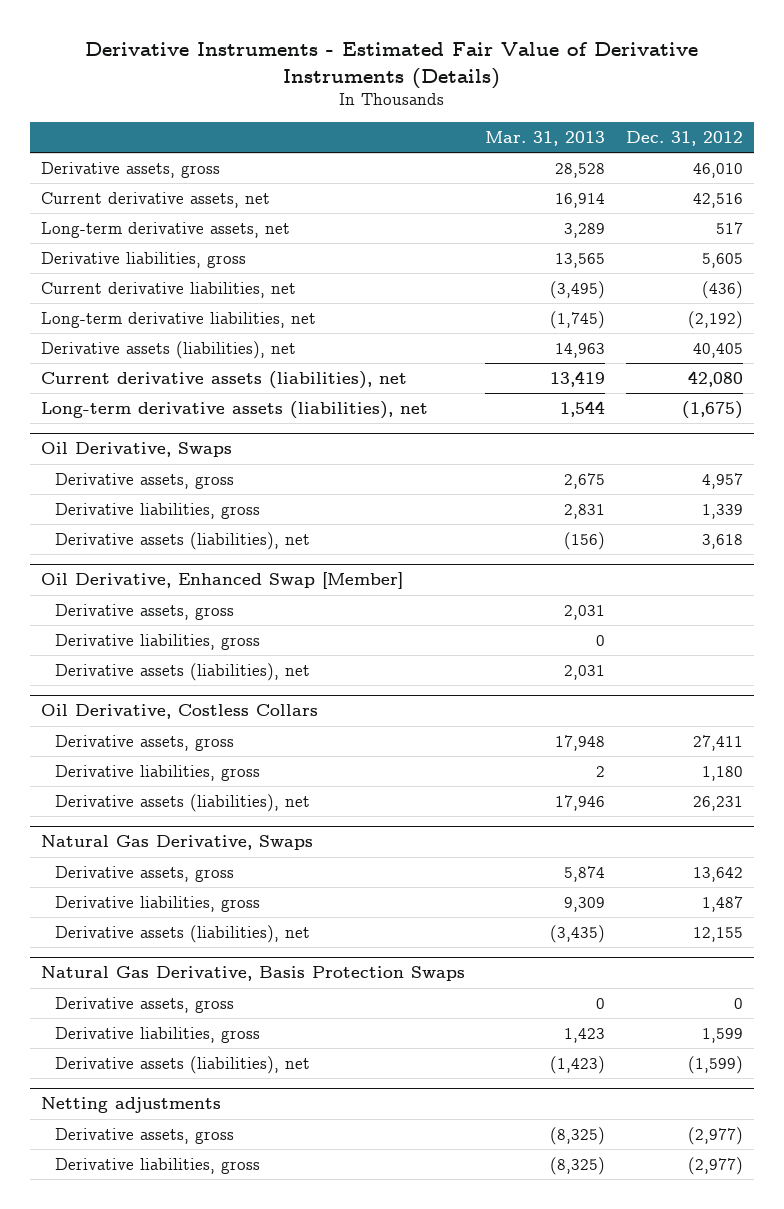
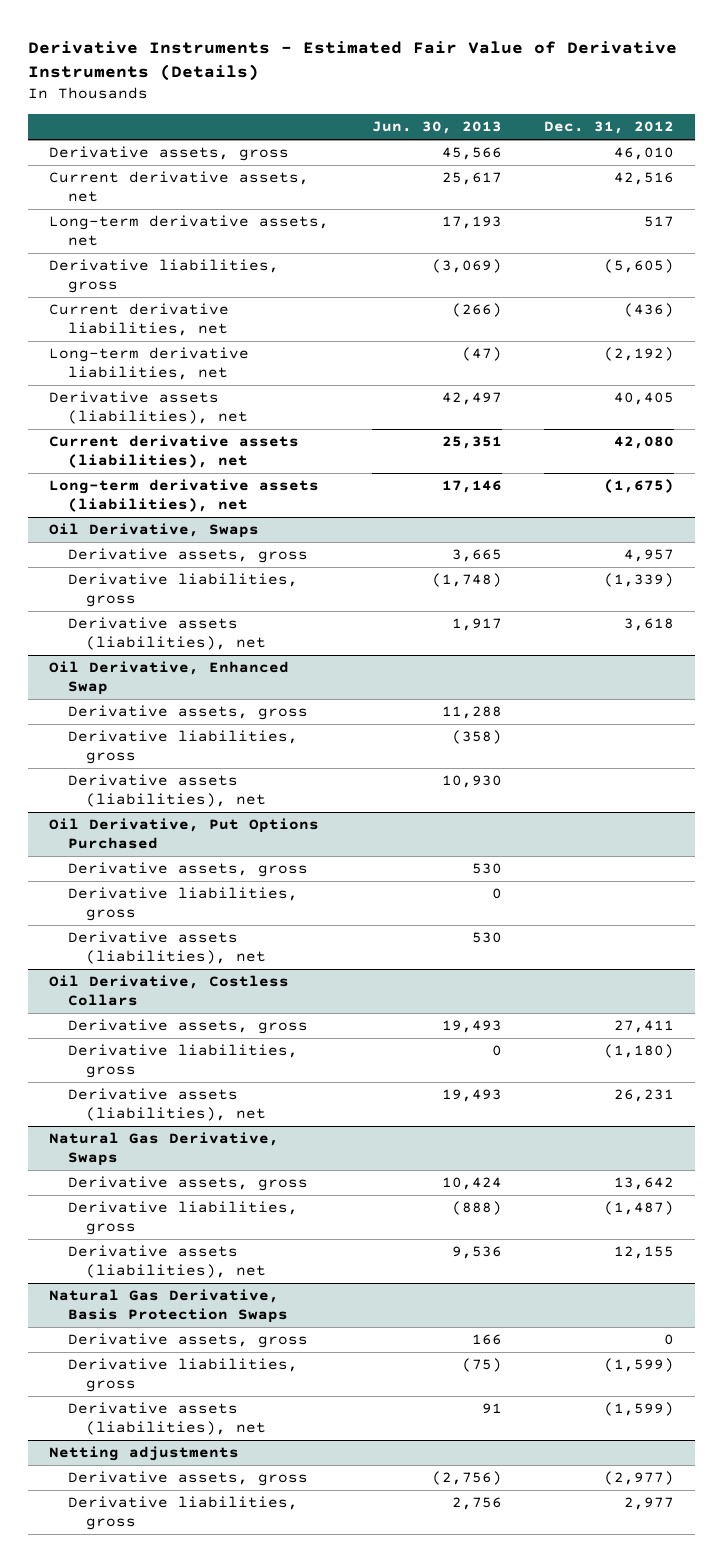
- | Mar. 31, 2013 | Dec. 31, 2012
+ | Jun. 30, 2013 | Dec. 31, 2012
- Derivative liabilities, gross | 13,565 | 5,605
+ Derivative liabilities, gross | (3,069) | (5,605)
@ Oil Derivative, Swaps
- Derivative liabilities, gross | 2,831 | 1,339
+ Derivative liabilities, gross | (1,748) | (1,339)
- Oil Derivative, Enhanced Swap [Member]
+ Oil Derivative, Enhanced Swap
+ Oil Derivative, Put Options Purchased
+ Derivative assets, gross | 530 |
+ Derivative liabilities, gross | 0 |
+ Derivative assets (liabilities), net | 530 |
@ Oil Derivative, Costless Collars
- Derivative liabilities, gross | 2 | 1,180
+ Derivative liabilities, gross | 0 | (1,180)
@ Natural Gas Derivative, Swaps
- Derivative liabilities, gross | 9,309 | 1,487
+ Derivative liabilities, gross | (888) | (1,487)
@ Natural Gas Derivative, Basis Protection Swaps
- Derivative liabilities, gross | 1,423 | 1,599
+ Derivative liabilities, gross | (75) | (1,599)
@ Netting adjustments
- Derivative liabilities, gross | (8,325) | (2,977)
+ Derivative liabilities, gross | 2,756 | 2,977

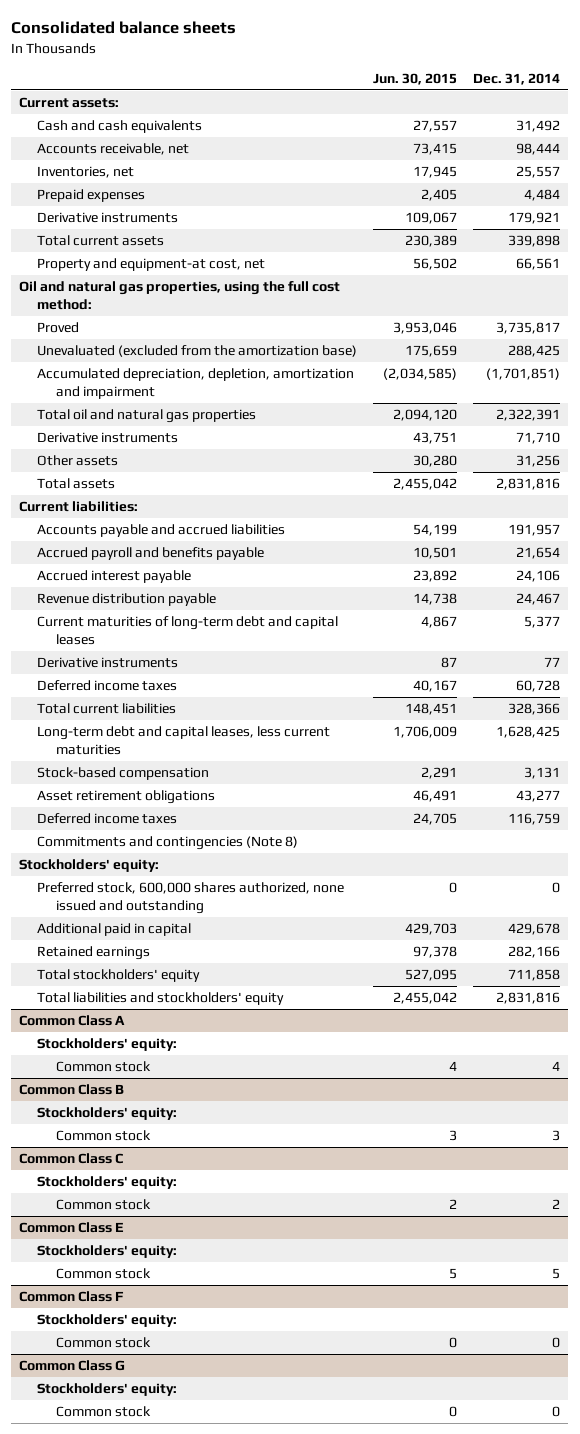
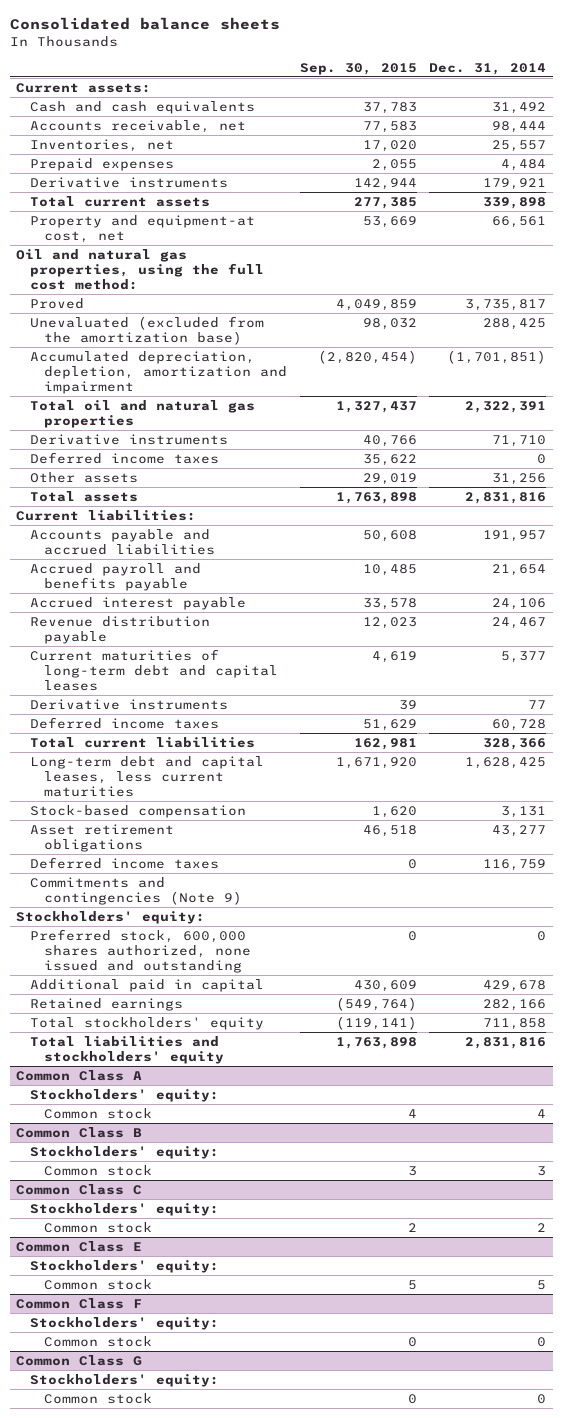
- | Jun. 30, 2015 | Dec. 31, 2014
+ | Sep. 30, 2015 | Dec. 31, 2014
+ Deferred income taxes | 35,622 | 0
- Commitments and contingencies (Note 8)
+ Commitments and contingencies (Note 9)

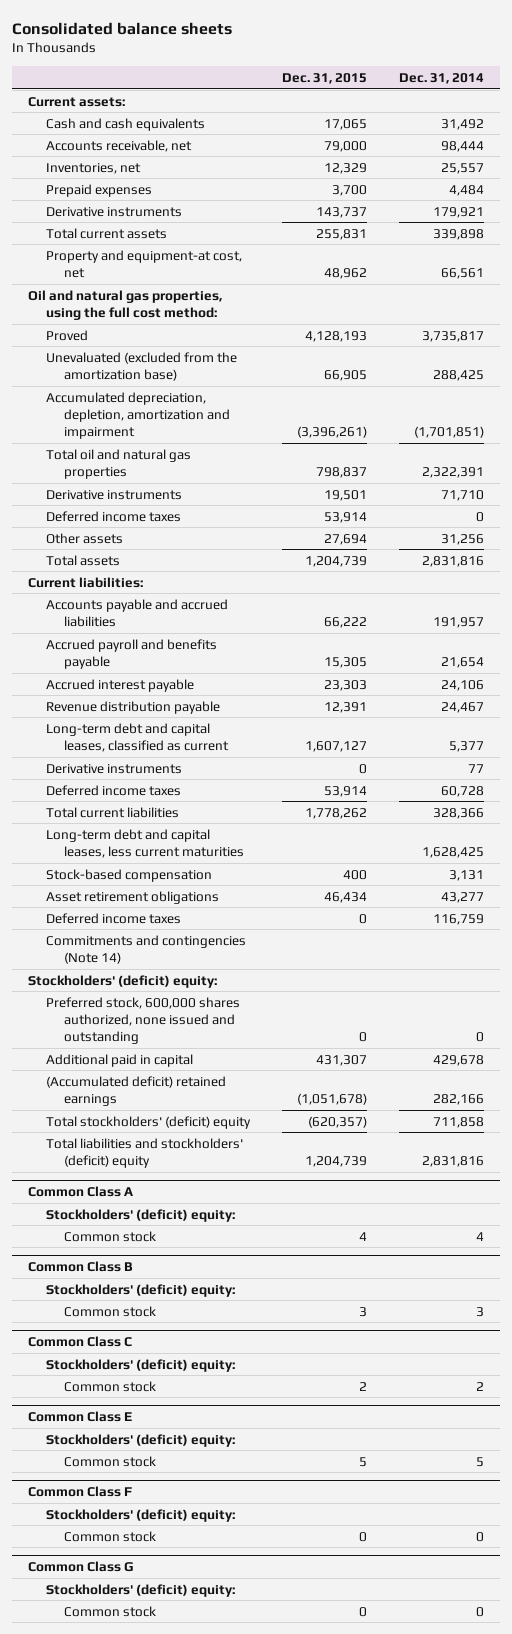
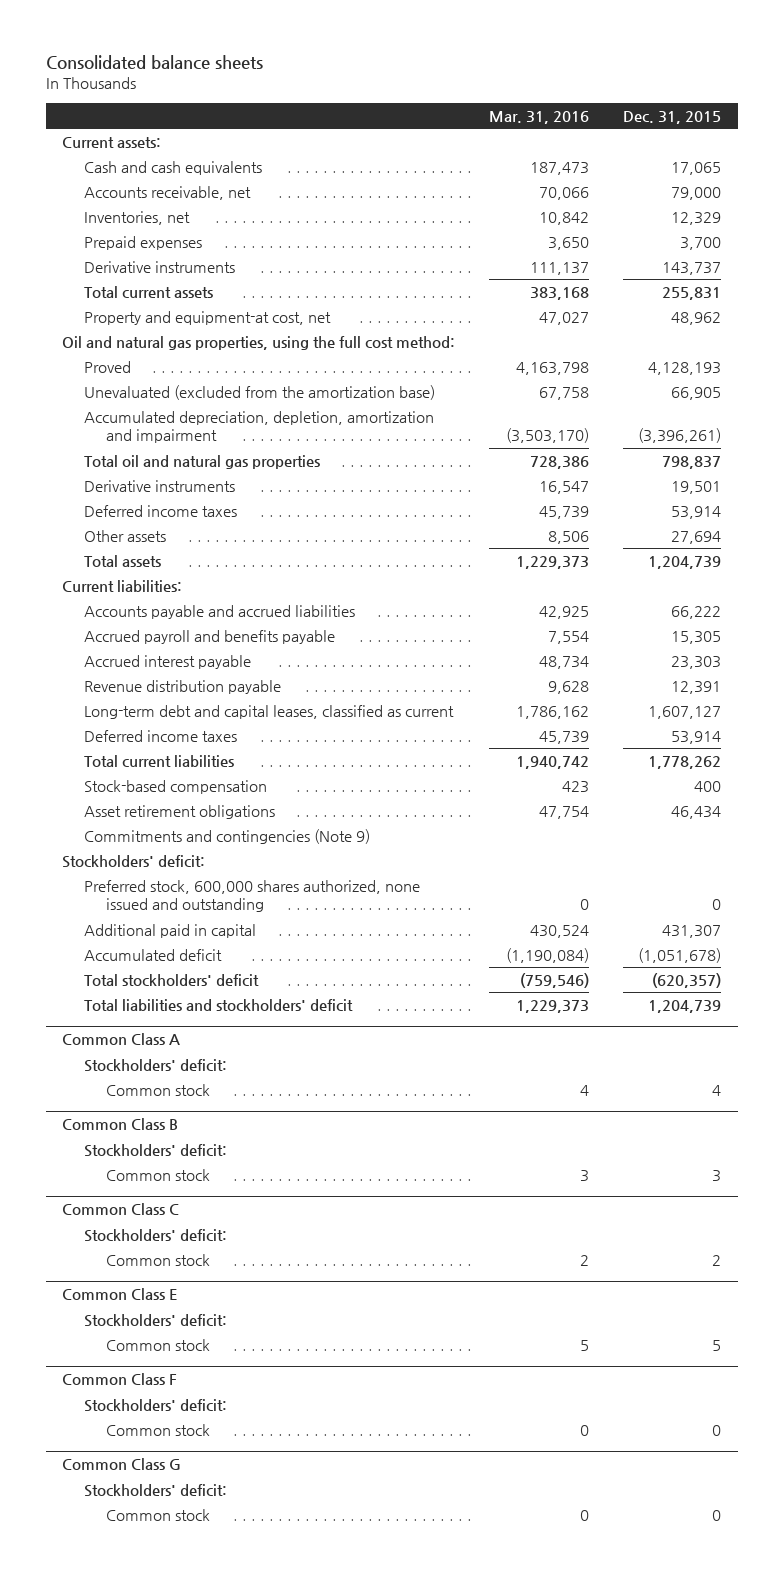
- | Dec. 31, 2015 | Dec. 31, 2014
+ | Mar. 31, 2016 | Dec. 31, 2015
- Derivative instruments | 0 | 77
- Long-term debt and capital leases, less current maturities | | 1,628,425
- Deferred income taxes | 0 | 116,759
- Commitments and contingencies (Note 14)
- Stockholders' (deficit) equity:
+ Commitments and contingencies (Note 9)
+ Stockholders' deficit:
- (Accumulated deficit) retained earnings | (1,051,678) | 282,166
- Total stockholders' (deficit) equity | (620,357) | 711,858
- Total liabilities and stockholders' (deficit) equity | 1,204,739 | 2,831,816
+ Accumulated deficit | (1,190,084) | (1,051,678)
+ Total stockholders' deficit | (759,546) | (620,357)
+ Total liabilities and stockholders' deficit | 1,229,373 | 1,204,739
@ Common Class A
- Stockholders' (deficit) equity:
+ Stockholders' deficit:
@ Common Class B
- Stockholders' (deficit) equity:
+ Stockholders' deficit:
@ Common Class C
- Stockholders' (deficit) equity:
+ Stockholders' deficit:
@ Common Class E
- Stockholders' (deficit) equity:
+ Stockholders' deficit:
@ Common Class F
- Stockholders' (deficit) equity:
+ Stockholders' deficit:
@ Common Class G
- Stockholders' (deficit) equity:
+ Stockholders' deficit:

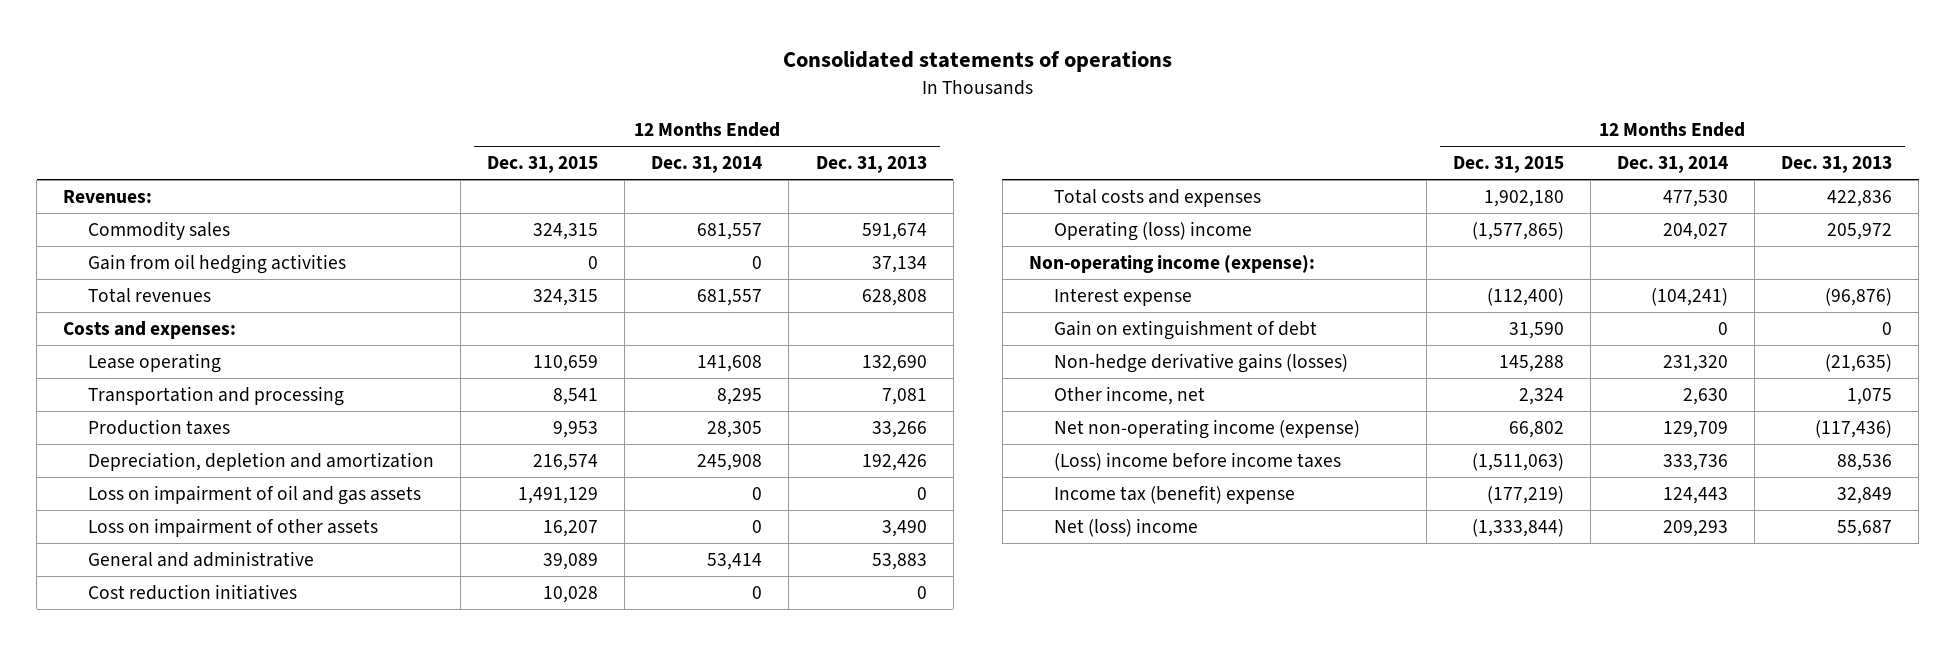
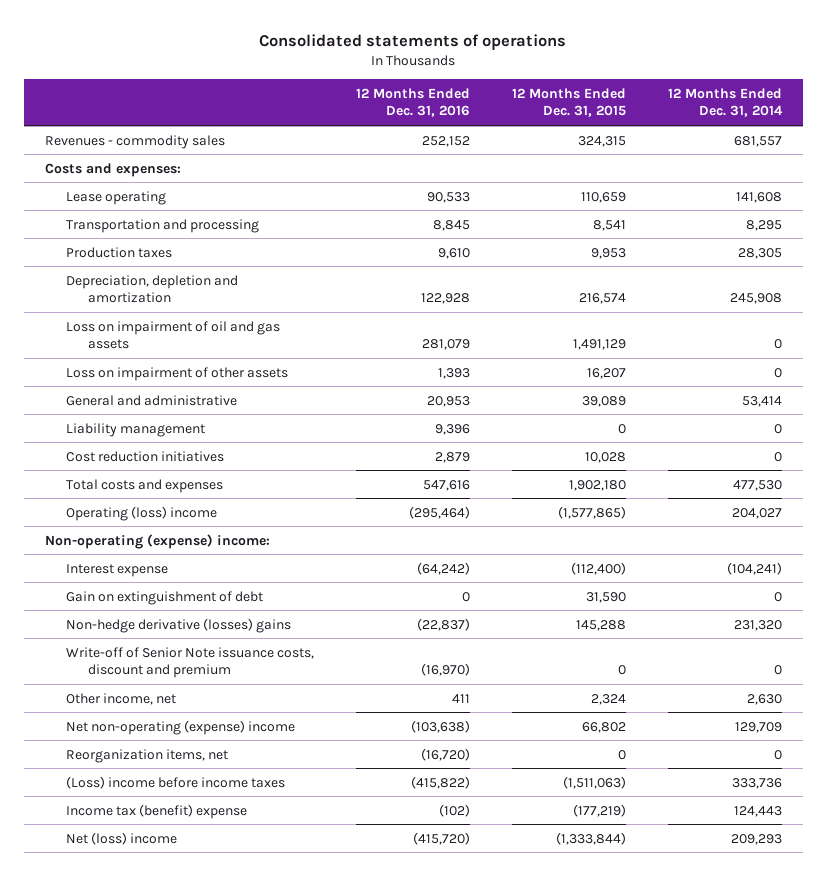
- | 12 Months Ended Dec. 31, 2015 | 12 Months Ended Dec. 31, 2014 | 12 Months Ended Dec. 31, 2013
+ | 12 Months Ended Dec. 31, 2016 | 12 Months Ended Dec. 31, 2015 | 12 Months Ended Dec. 31, 2014
- Revenues:
- Commodity sales | 324,315 | 681,557 | 591,674
- Gain from oil hedging activities | 0 | 0 | 37,134
- Total revenues | 324,315 | 681,557 | 628,808
+ Revenues - commodity sales | 252,152 | 324,315 | 681,557
+ Liability management | 9,396 | 0 | 0
- Non-operating income (expense):
+ Non-operating (expense) income:
- Non-hedge derivative gains (losses) | 145,288 | 231,320 | (21,635)
+ Non-hedge derivative (losses) gains | (22,837) | 145,288 | 231,320
+ Write-off of Senior Note issuance costs, discount and premium | (16,970) | 0 | 0
- Net non-operating income (expense) | 66,802 | 129,709 | (117,436)
+ Net non-operating (expense) income | (103,638) | 66,802 | 129,709
+ Reorganization items, net | (16,720) | 0 | 0

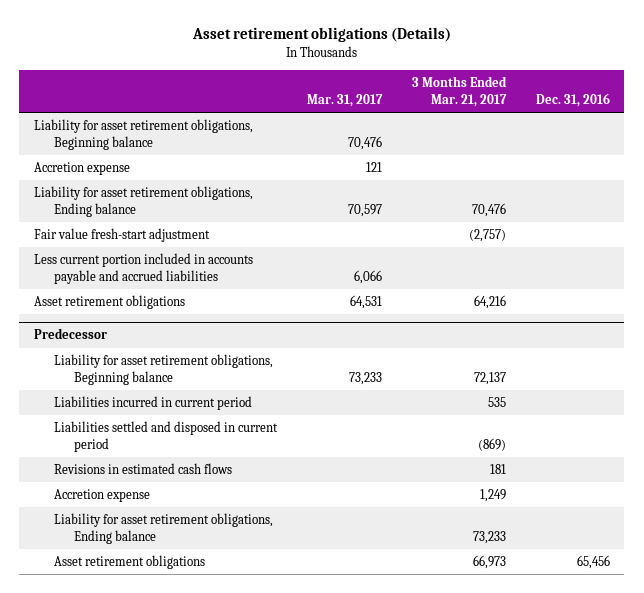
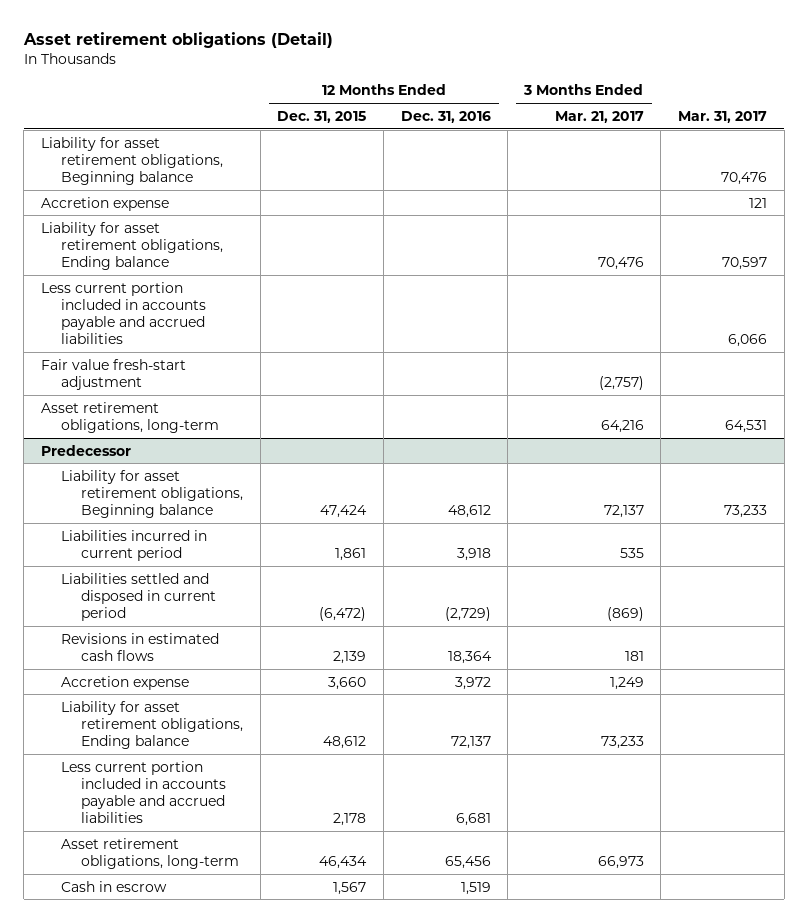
- Asset retirement obligations (Details)
+ Asset retirement obligations (Detail)
- | Mar. 31, 2017 | 3 Months Ended Mar. 21, 2017 | Dec. 31, 2016
+ | 12 Months Ended Dec. 31, 2015 | 12 Months Ended Dec. 31, 2016 | 3 Months Ended Mar. 21, 2017 | Mar. 31, 2017
- Asset retirement obligations | 64,531 | 64,216 |
moved down: Fair value fresh-start adjustment | | | (2,757) |
+ Asset retirement obligations, long-term | | | 64,216 | 64,531
@ Predecessor
- Asset retirement obligations | | 66,973 | 65,456
+ Less current portion included in accounts payable and accrued liabilities | 2,178 | 6,681 | |
+ Asset retirement obligations, long-term | 46,434 | 65,456 | 66,973 |
+ Cash in escrow | 1,567 | 1,519 | |

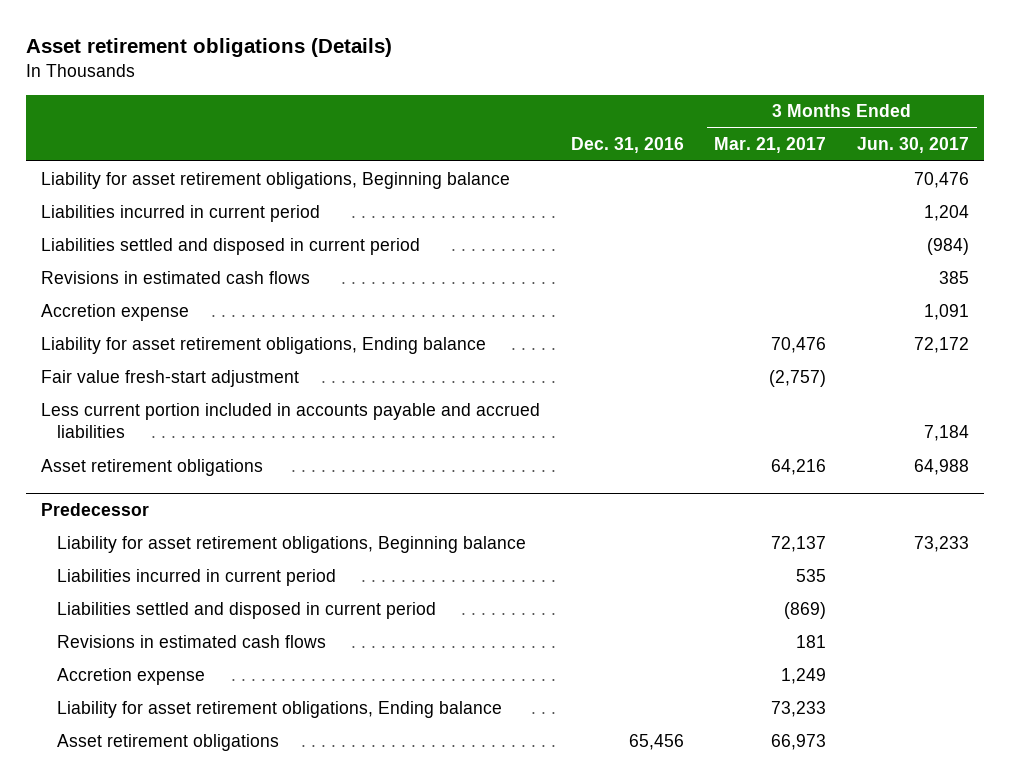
- Asset retirement obligations (Detail)
+ Asset retirement obligations (Details)
- | 12 Months Ended Dec. 31, 2015 | 12 Months Ended Dec. 31, 2016 | 3 Months Ended Mar. 21, 2017 | Mar. 31, 2017
+ | Dec. 31, 2016 | 3 Months Ended Mar. 21, 2017 | 3 Months Ended Jun. 30, 2017
+ Liabilities incurred in current period | | | 1,204
+ Liabilities settled and disposed in current period | | | (984)
+ Revisions in estimated cash flows | | | 385
- Asset retirement obligations, long-term | | | 64,216 | 64,531
moved down: Less current portion included in accounts payable and accrued liabilities | | | 7,184
+ Asset retirement obligations | | 64,216 | 64,988
@ Predecessor
- Less current portion included in accounts payable and accrued liabilities | 2,178 | 6,681 | |
- Asset retirement obligations, long-term | 46,434 | 65,456 | 66,973 |
- Cash in escrow | 1,567 | 1,519 | |
+ Asset retirement obligations | 65,456 | 66,973 |

